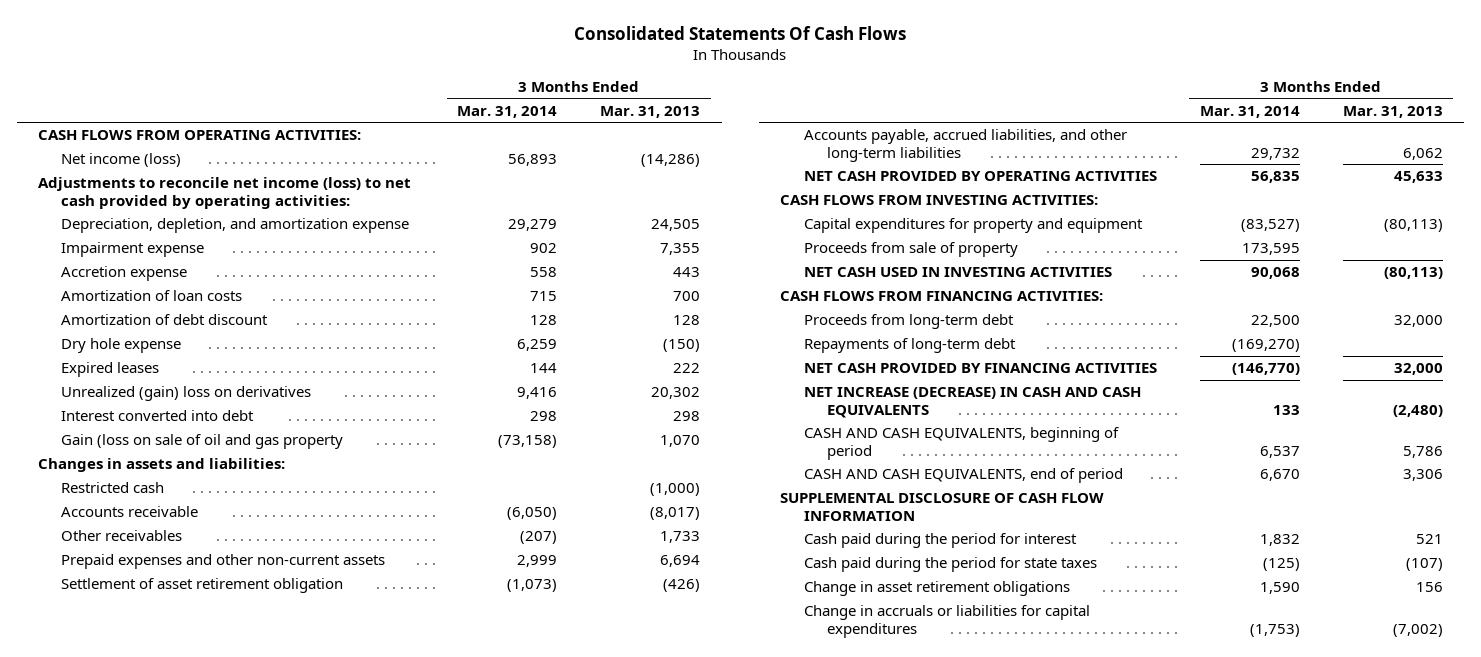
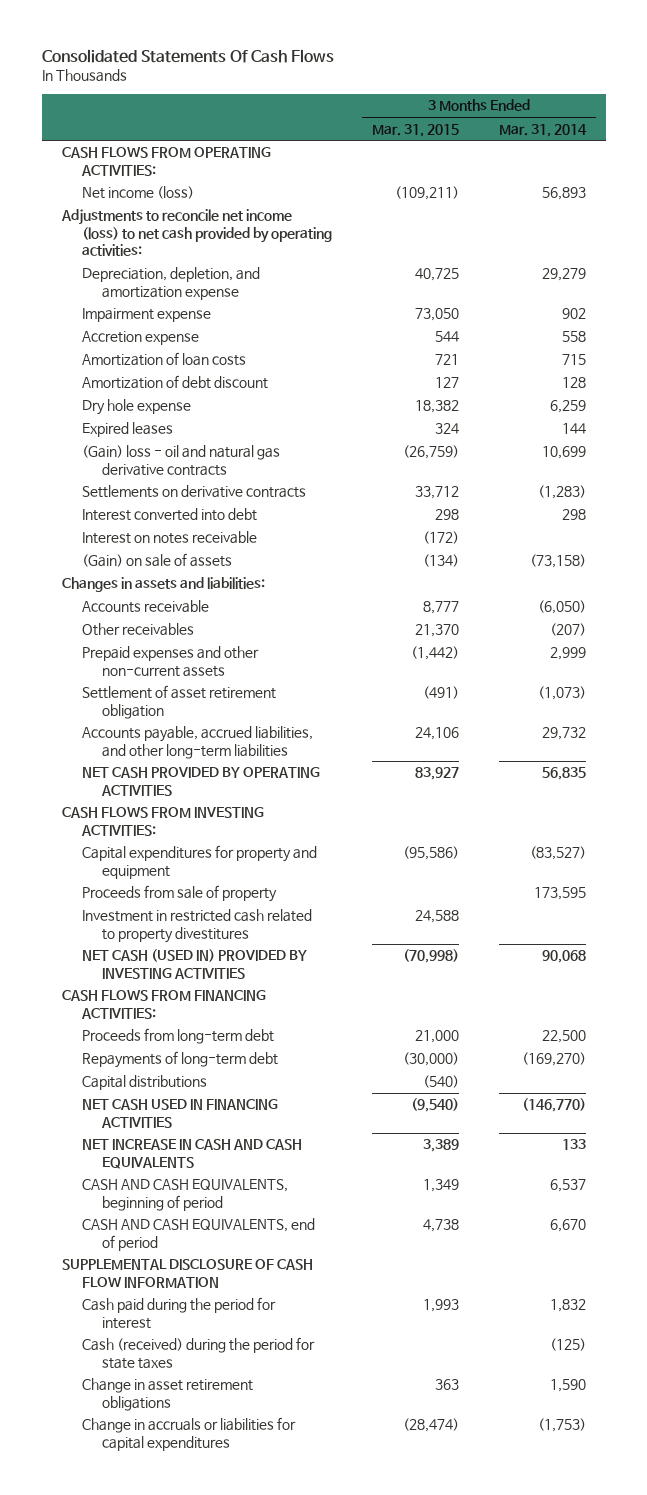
- | 3 Months Ended Mar. 31, 2014 | 3 Months Ended Mar. 31, 2013
+ | 3 Months Ended Mar. 31, 2015 | 3 Months Ended Mar. 31, 2014
- Unrealized (gain) loss on derivatives | 9,416 | 20,302
+ (Gain) loss - oil and natural gas derivative contracts | (26,759) | 10,699
+ Settlements on derivative contracts | 33,712 | (1,283)
- Gain (loss on sale of oil and gas property | (73,158) | 1,070
+ Interest on notes receivable | (172) |
+ (Gain) on sale of assets | (134) | (73,158)
- Restricted cash | | (1,000)
- NET CASH USED IN INVESTING ACTIVITIES | 90,068 | (80,113)
+ Investment in restricted cash related to property divestitures | 24,588 |
+ NET CASH (USED IN) PROVIDED BY INVESTING ACTIVITIES | (70,998) | 90,068
- NET CASH PROVIDED BY FINANCING ACTIVITIES | (146,770) | 32,000
- NET INCREASE (DECREASE) IN CASH AND CASH EQUIVALENTS | 133 | (2,480)
+ Capital distributions | (540) |
+ NET CASH USED IN FINANCING ACTIVITIES | (9,540) | (146,770)
+ NET INCREASE IN CASH AND CASH EQUIVALENTS | 3,389 | 133
- Cash paid during the period for state taxes | (125) | (107)
+ Cash (received) during the period for state taxes | | (125)

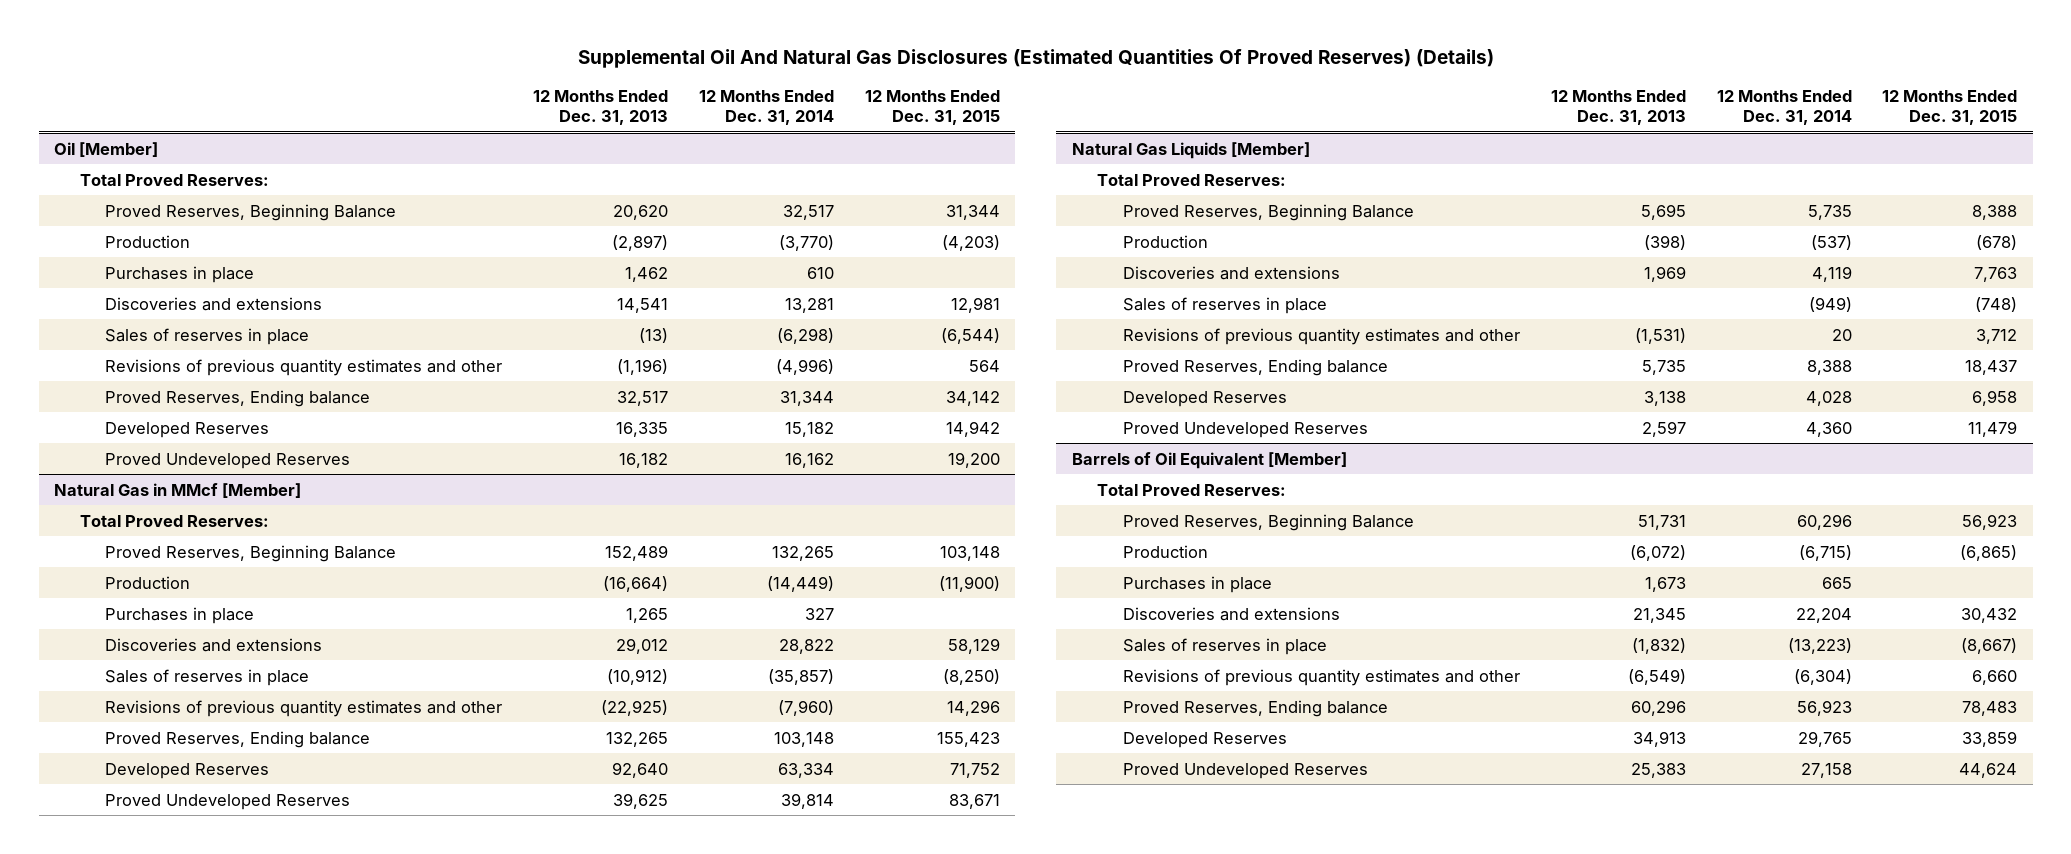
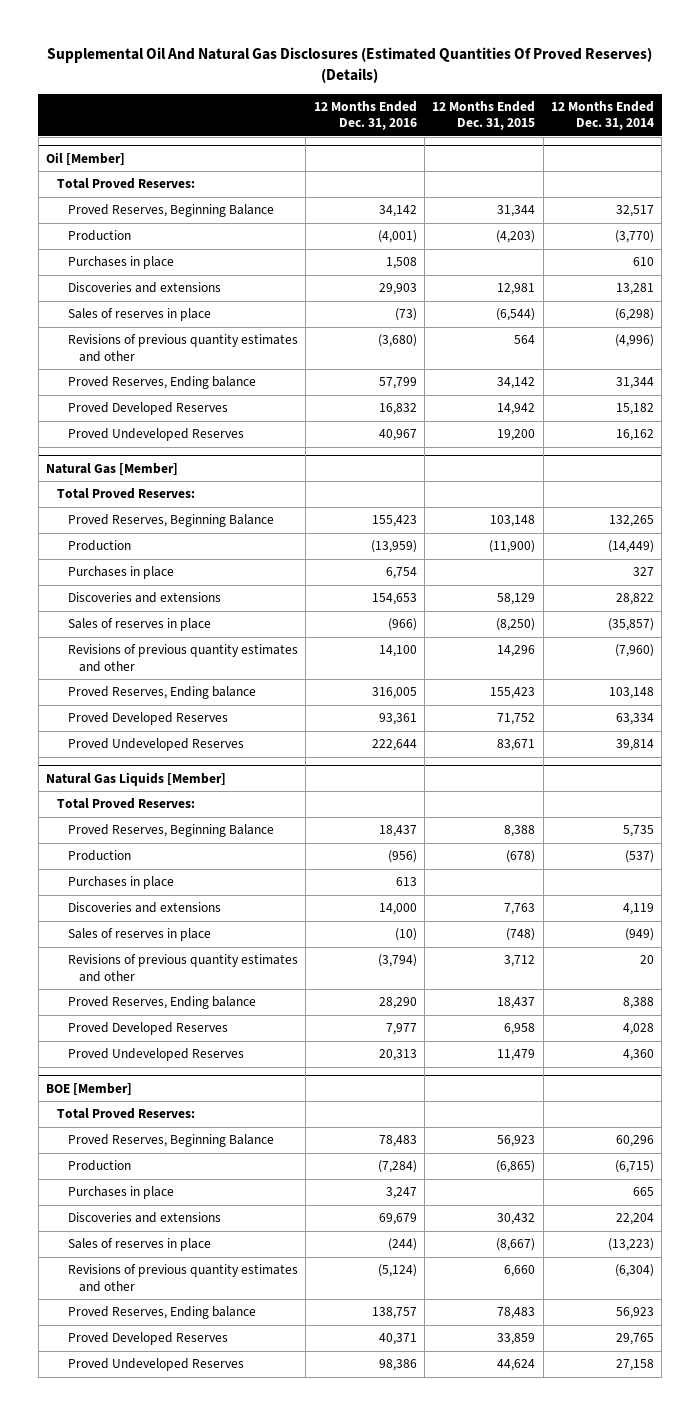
- | 12 Months Ended Dec. 31, 2013 | 12 Months Ended Dec. 31, 2014 | 12 Months Ended Dec. 31, 2015
+ | 12 Months Ended Dec. 31, 2016 | 12 Months Ended Dec. 31, 2015 | 12 Months Ended Dec. 31, 2014
@ Oil [Member]
- Developed Reserves | 16,335 | 15,182 | 14,942
+ Proved Developed Reserves | 16,832 | 14,942 | 15,182
- Natural Gas in MMcf [Member]
+ Natural Gas [Member]
- Developed Reserves | 92,640 | 63,334 | 71,752
+ Proved Developed Reserves | 93,361 | 71,752 | 63,334
@ Natural Gas Liquids [Member]
+ Purchases in place | 613 | |
- Developed Reserves | 3,138 | 4,028 | 6,958
+ Proved Developed Reserves | 7,977 | 6,958 | 4,028
- Barrels of Oil Equivalent [Member]
+ BOE [Member]
- Developed Reserves | 34,913 | 29,765 | 33,859
+ Proved Developed Reserves | 40,371 | 33,859 | 29,765

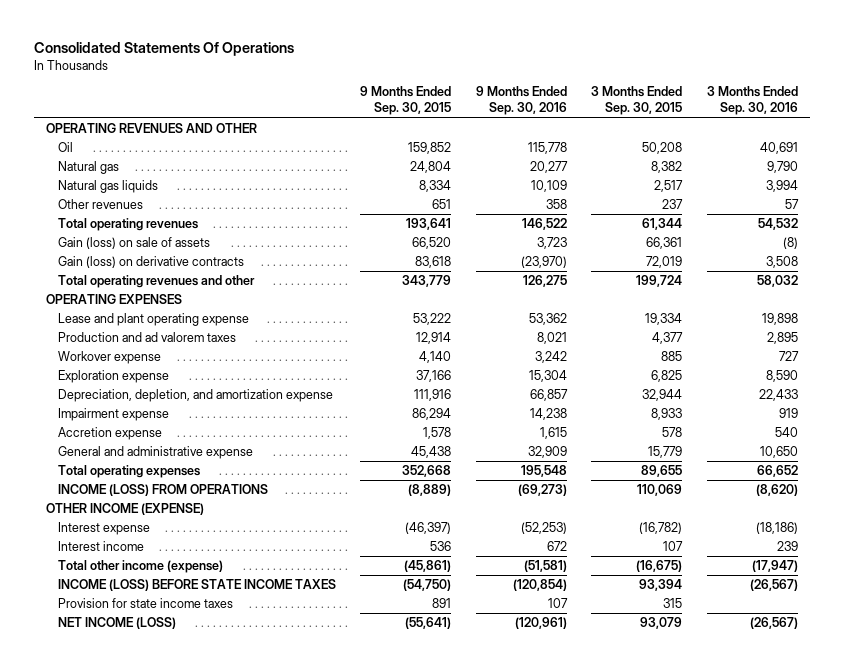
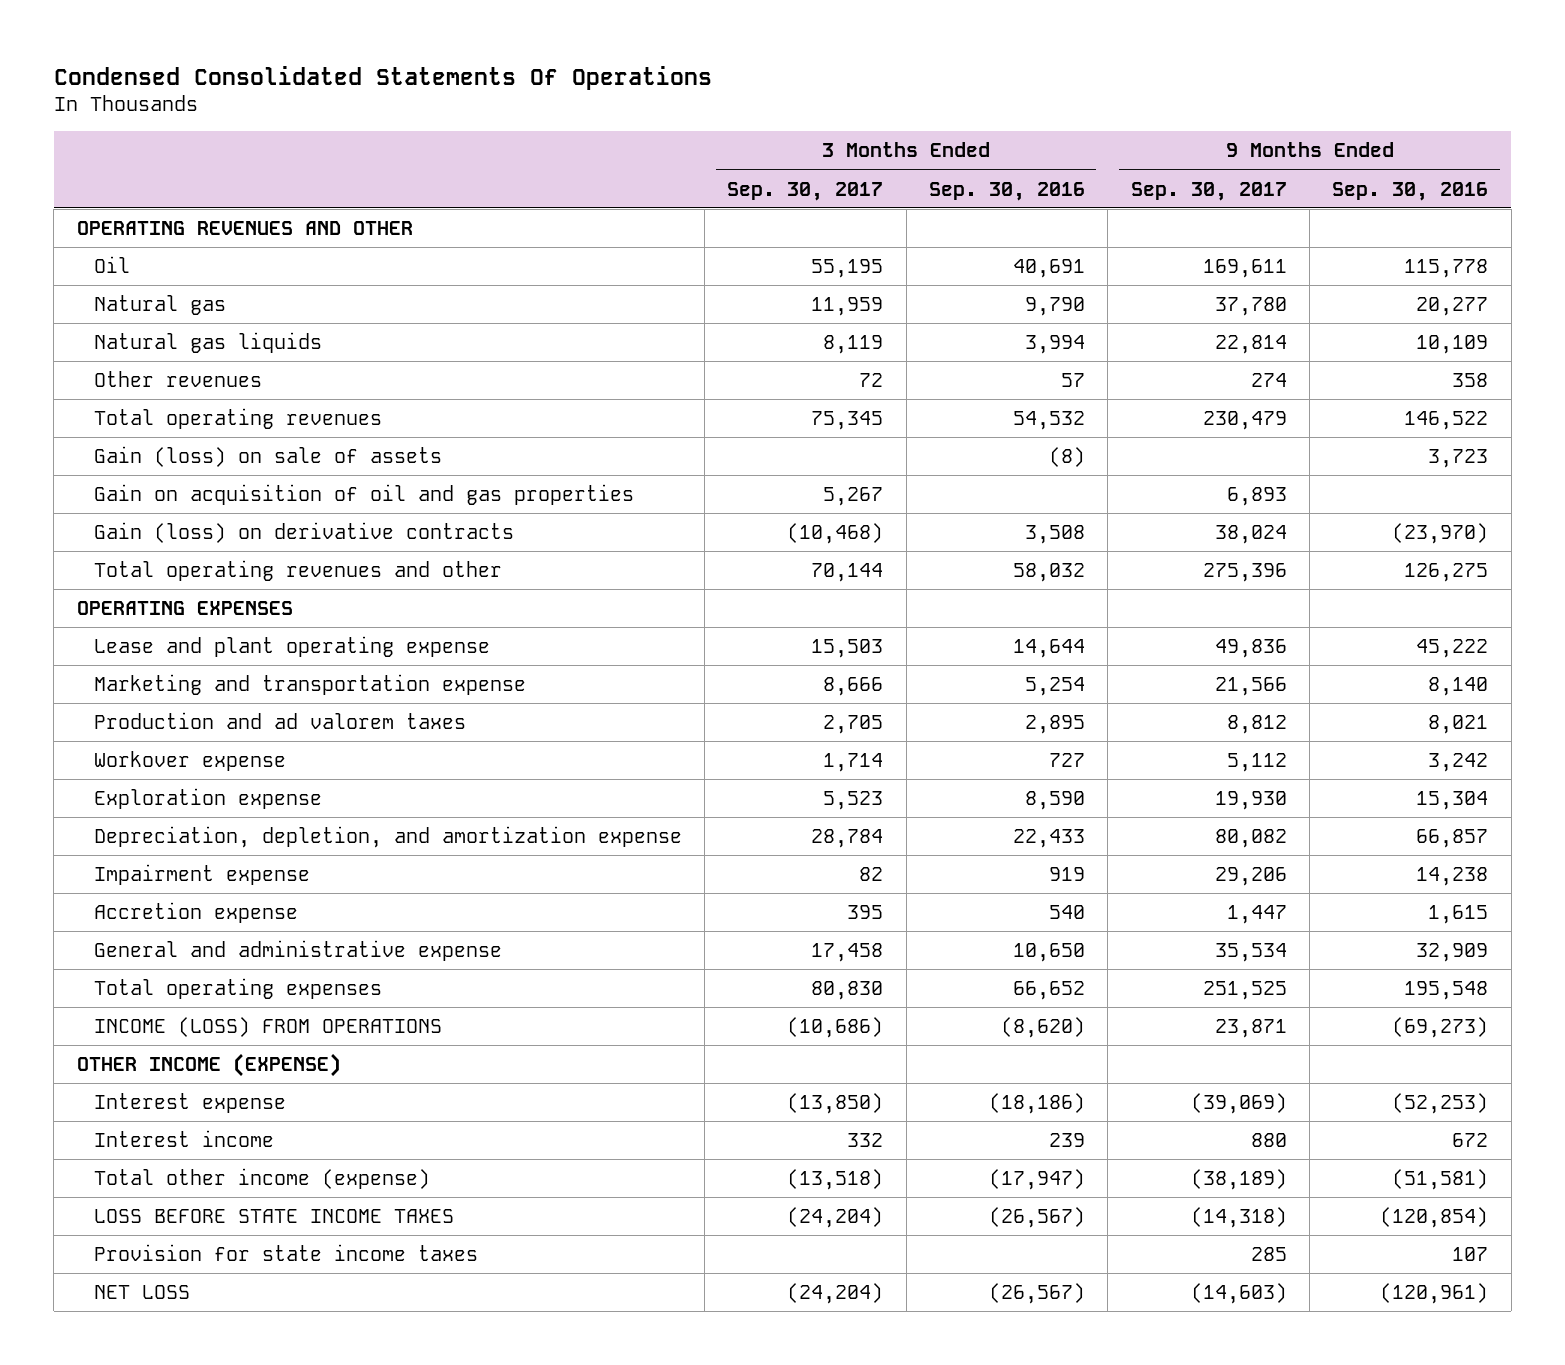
- Consolidated Statements Of Operations
+ Condensed Consolidated Statements Of Operations
- | 9 Months Ended Sep. 30, 2015 | 9 Months Ended Sep. 30, 2016 | 3 Months Ended Sep. 30, 2015 | 3 Months Ended Sep. 30, 2016
+ | 3 Months Ended Sep. 30, 2017 | 3 Months Ended Sep. 30, 2016 | 9 Months Ended Sep. 30, 2017 | 9 Months Ended Sep. 30, 2016
+ Gain on acquisition of oil and gas properties | 5,267 | | 6,893 |
- Lease and plant operating expense | 53,222 | 53,362 | 19,334 | 19,898
+ Lease and plant operating expense | 15,503 | 14,644 | 49,836 | 45,222
+ Marketing and transportation expense | 8,666 | 5,254 | 21,566 | 8,140
- INCOME (LOSS) BEFORE STATE INCOME TAXES | (54,750) | (120,854) | 93,394 | (26,567)
+ LOSS BEFORE STATE INCOME TAXES | (24,204) | (26,567) | (14,318) | (120,854)
- NET INCOME (LOSS) | (55,641) | (120,961) | 93,079 | (26,567)
+ NET LOSS | (24,204) | (26,567) | (14,603) | (120,961)

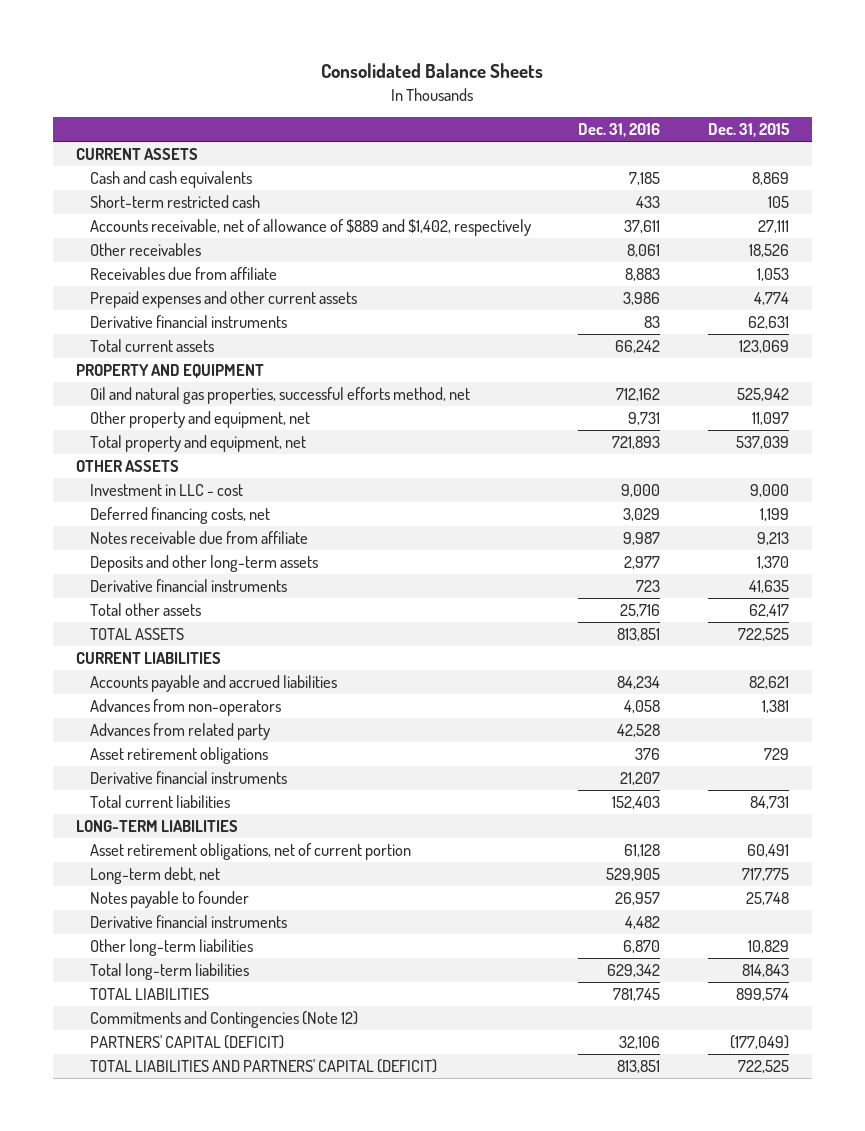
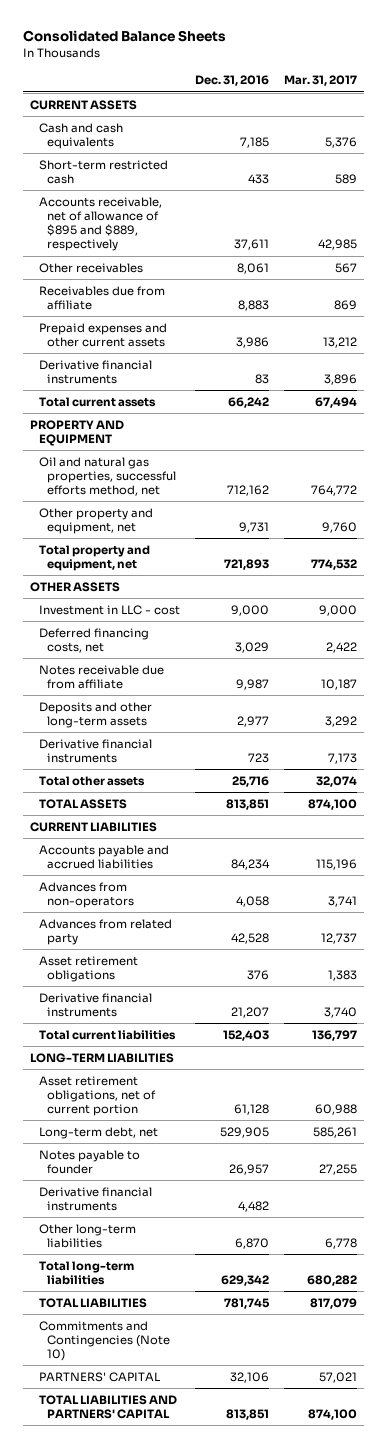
- | Dec. 31, 2016 | Dec. 31, 2015
+ | Dec. 31, 2016 | Mar. 31, 2017
- Accounts receivable, net of allowance of $889 and $1,402, respectively | 37,611 | 27,111
+ Accounts receivable, net of allowance of $895 and $889, respectively | 37,611 | 42,985
- Commitments and Contingencies (Note 12)
- PARTNERS' CAPITAL (DEFICIT) | 32,106 | (177,049)
- TOTAL LIABILITIES AND PARTNERS' CAPITAL (DEFICIT) | 813,851 | 722,525
+ Commitments and Contingencies (Note 10)
+ PARTNERS' CAPITAL | 32,106 | 57,021
+ TOTAL LIABILITIES AND PARTNERS' CAPITAL | 813,851 | 874,100

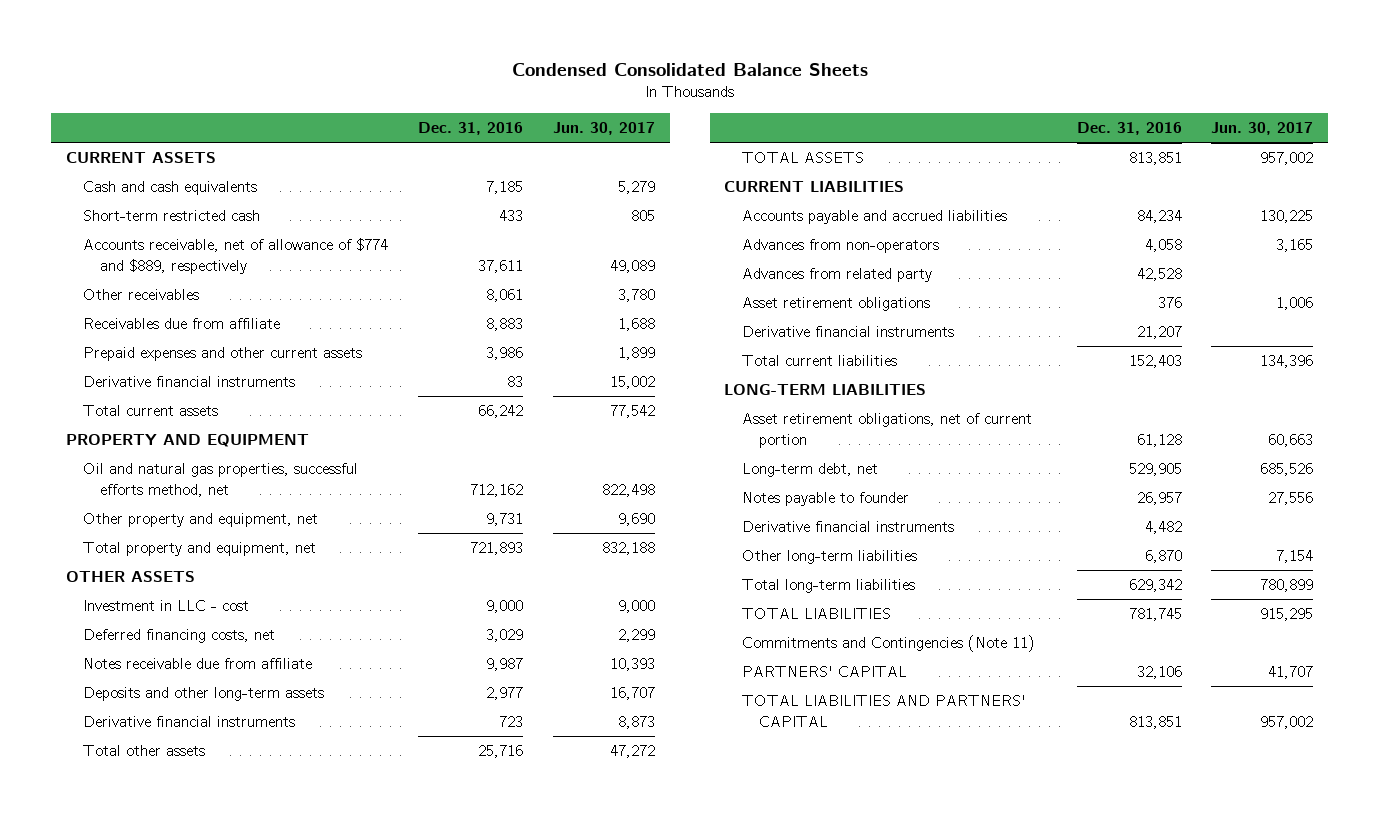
- Consolidated Balance Sheets
+ Condensed Consolidated Balance Sheets
- | Dec. 31, 2016 | Mar. 31, 2017
+ | Dec. 31, 2016 | Jun. 30, 2017
- Accounts receivable, net of allowance of $895 and $889, respectively | 37,611 | 42,985
+ Accounts receivable, net of allowance of $774 and $889, respectively | 37,611 | 49,089
- Commitments and Contingencies (Note 10)
+ Commitments and Contingencies (Note 11)

